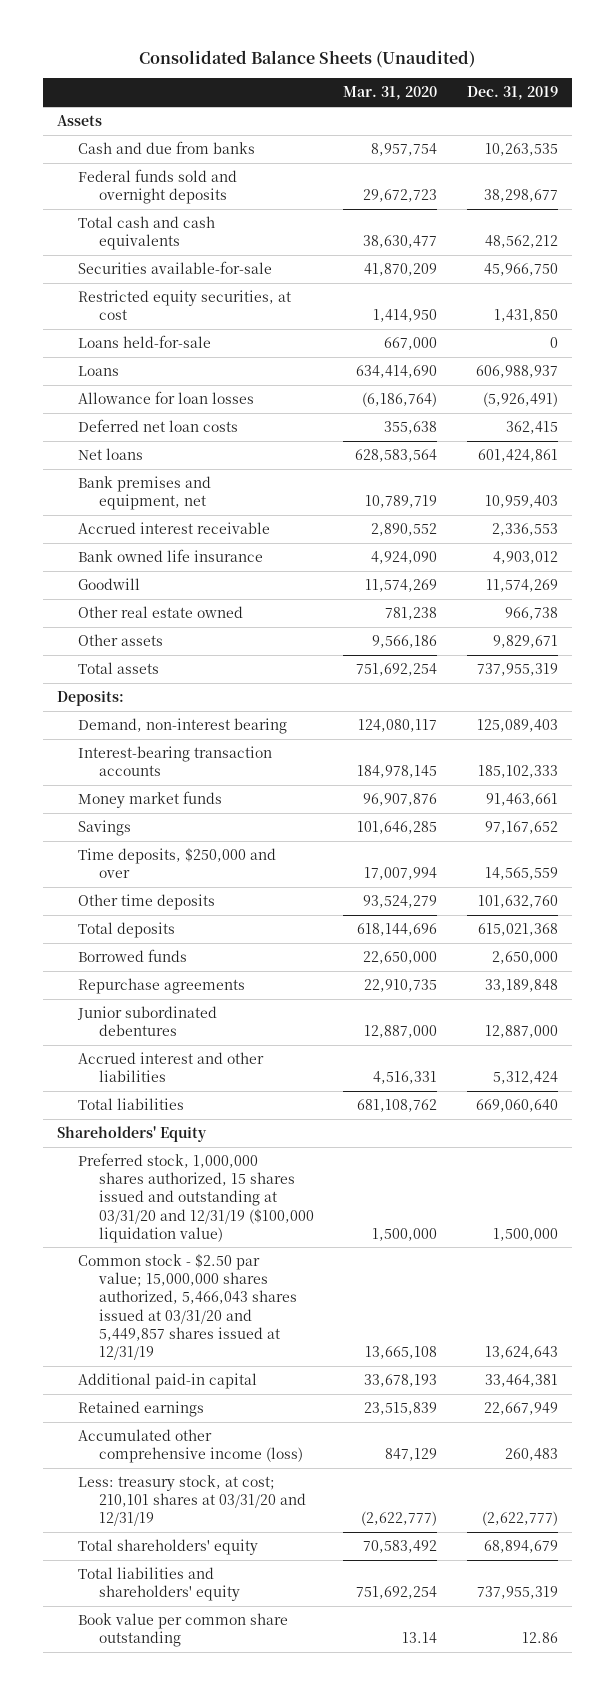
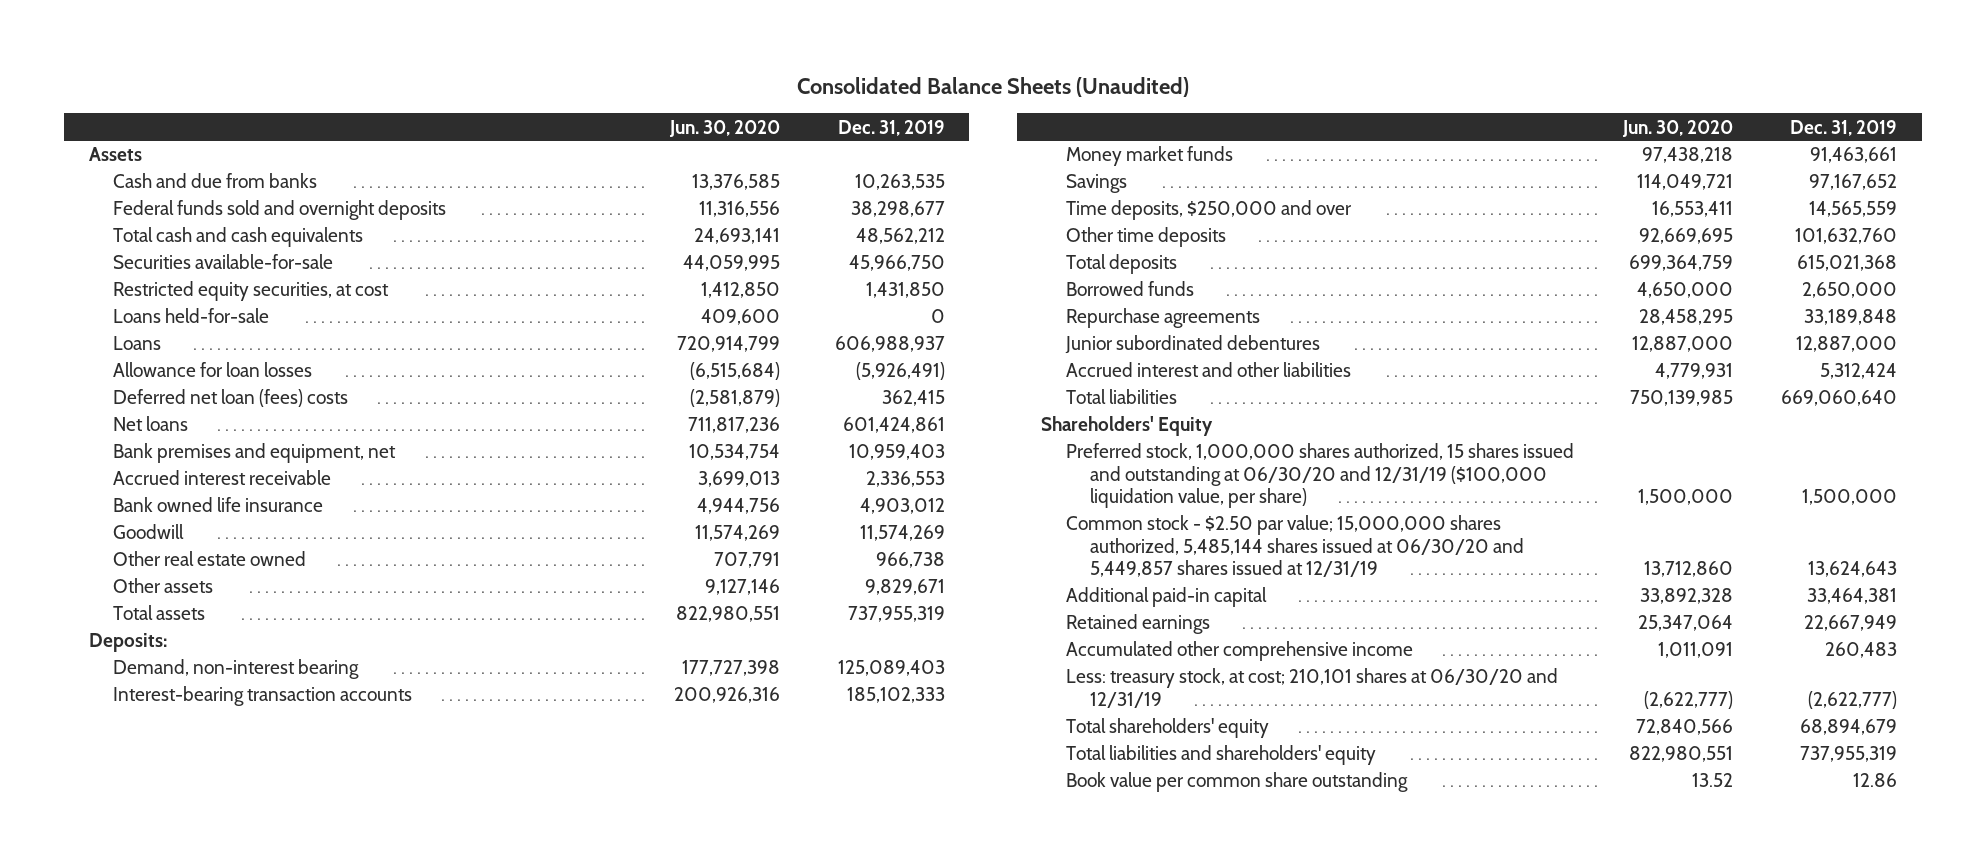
- | Mar. 31, 2020 | Dec. 31, 2019
+ | Jun. 30, 2020 | Dec. 31, 2019
- Deferred net loan costs | 355,638 | 362,415
+ Deferred net loan (fees) costs | (2,581,879) | 362,415
- Preferred stock, 1,000,000 shares authorized, 15 shares issued and outstanding at 03/31/20 and 12/31/19 ($100,000 liquidation value) | 1,500,000 | 1,500,000
- Common stock - $2.50 par value; 15,000,000 shares authorized, 5,466,043 shares issued at 03/31/20 and 5,449,857 shares issued at 12/31/19 | 13,665,108 | 13,624,643
+ Preferred stock, 1,000,000 shares authorized, 15 shares issued and outstanding at 06/30/20 and 12/31/19 ($100,000 liquidation value, per share) | 1,500,000 | 1,500,000
+ Common stock - $2.50 par value; 15,000,000 shares authorized, 5,485,144 shares issued at 06/30/20 and 5,449,857 shares issued at 12/31/19 | 13,712,860 | 13,624,643
- Accumulated other comprehensive income (loss) | 847,129 | 260,483
- Less: treasury stock, at cost; 210,101 shares at 03/31/20 and 12/31/19 | (2,622,777) | (2,622,777)
+ Accumulated other comprehensive income | 1,011,091 | 260,483
+ Less: treasury stock, at cost; 210,101 shares at 06/30/20 and 12/31/19 | (2,622,777) | (2,622,777)

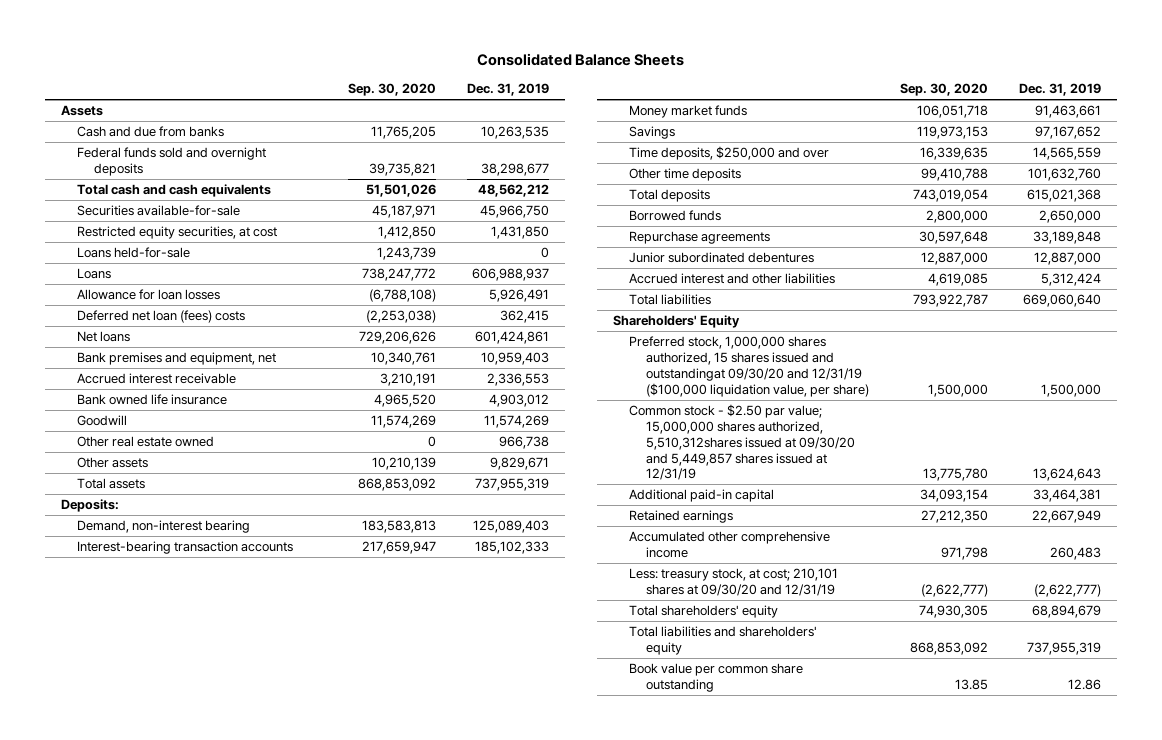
- Consolidated Balance Sheets (Unaudited)
+ Consolidated Balance Sheets
- | Jun. 30, 2020 | Dec. 31, 2019
+ | Sep. 30, 2020 | Dec. 31, 2019
- Allowance for loan losses | (6,515,684) | (5,926,491)
+ Allowance for loan losses | (6,788,108) | 5,926,491
- Preferred stock, 1,000,000 shares authorized, 15 shares issued and outstanding at 06/30/20 and 12/31/19 ($100,000 liquidation value, per share) | 1,500,000 | 1,500,000
- Common stock - $2.50 par value; 15,000,000 shares authorized, 5,485,144 shares issued at 06/30/20 and 5,449,857 shares issued at 12/31/19 | 13,712,860 | 13,624,643
+ Preferred stock, 1,000,000 shares authorized, 15 shares issued and outstandingat 09/30/20 and 12/31/19 ($100,000 liquidation value, per share) | 1,500,000 | 1,500,000
+ Common stock - $2.50 par value; 15,000,000 shares authorized, 5,510,312shares issued at 09/30/20 and 5,449,857 shares issued at 12/31/19 | 13,775,780 | 13,624,643
- Less: treasury stock, at cost; 210,101 shares at 06/30/20 and 12/31/19 | (2,622,777) | (2,622,777)
+ Less: treasury stock, at cost; 210,101 shares at 09/30/20 and 12/31/19 | (2,622,777) | (2,622,777)

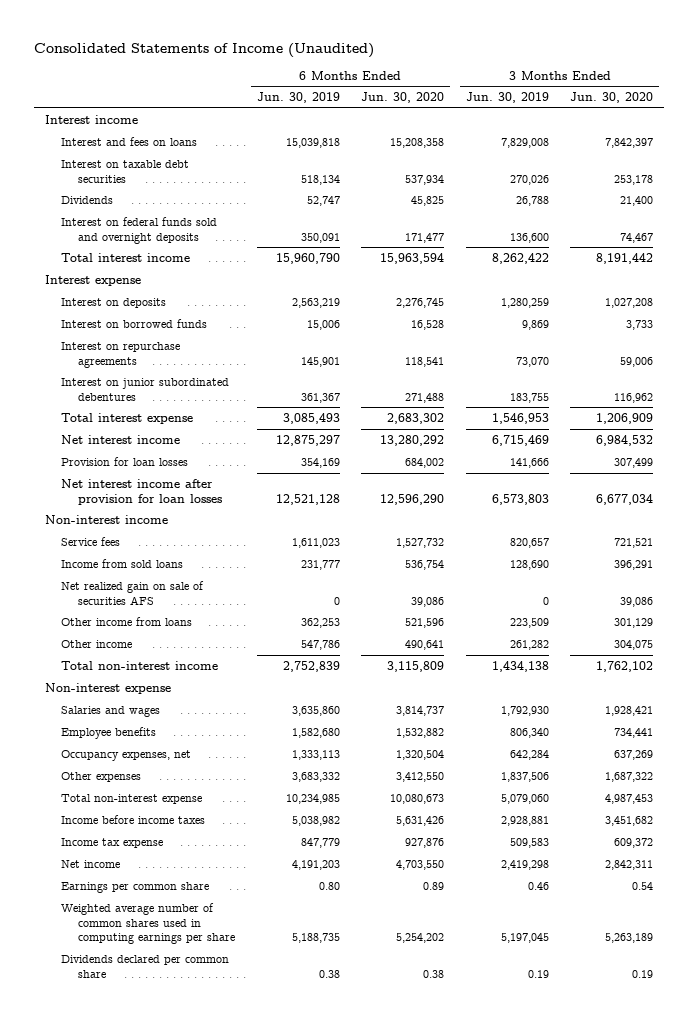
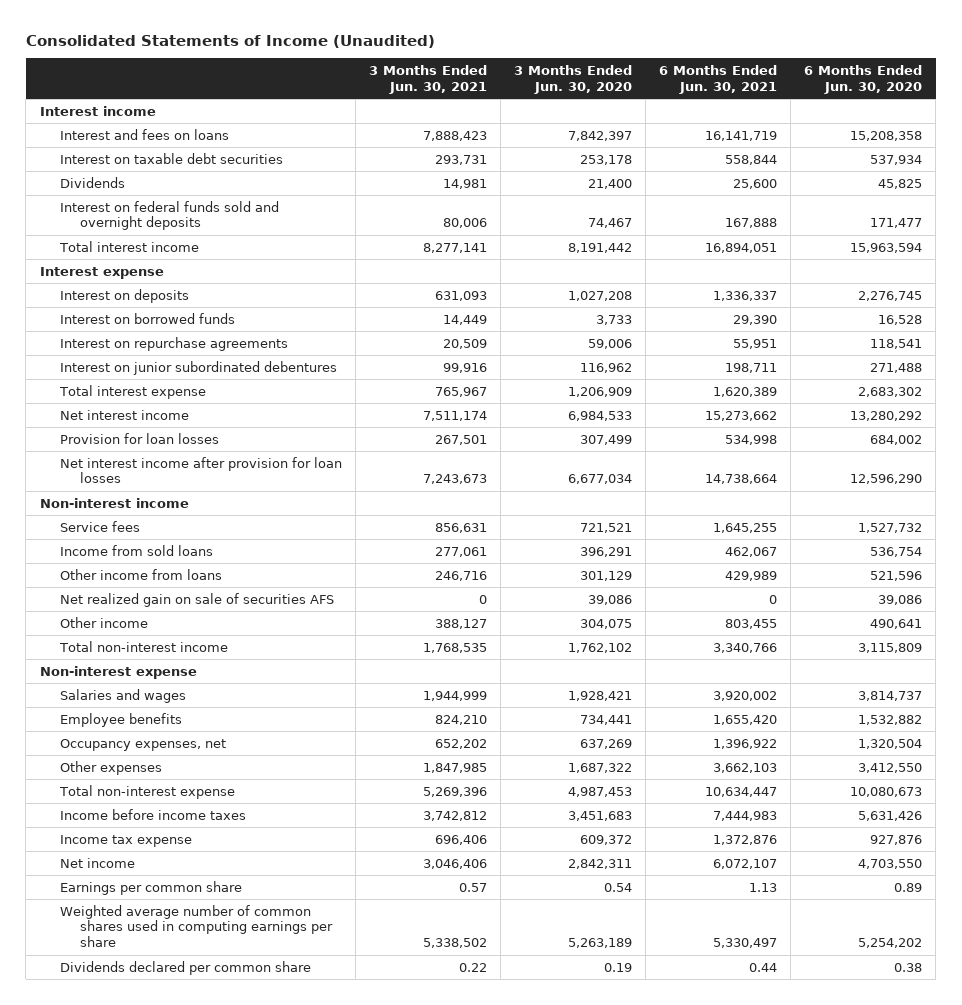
- | 6 Months Ended Jun. 30, 2019 | 6 Months Ended Jun. 30, 2020 | 3 Months Ended Jun. 30, 2019 | 3 Months Ended Jun. 30, 2020
+ | 3 Months Ended Jun. 30, 2021 | 3 Months Ended Jun. 30, 2020 | 6 Months Ended Jun. 30, 2021 | 6 Months Ended Jun. 30, 2020
- Net interest income | 12,875,297 | 13,280,292 | 6,715,469 | 6,984,532
+ Net interest income | 7,511,174 | 6,984,533 | 15,273,662 | 13,280,292
moved down: Net realized gain on sale of securities AFS | 0 | 39,086 | 0 | 39,086
- Income before income taxes | 5,038,982 | 5,631,426 | 2,928,881 | 3,451,682
+ Income before income taxes | 3,742,812 | 3,451,683 | 7,444,983 | 5,631,426

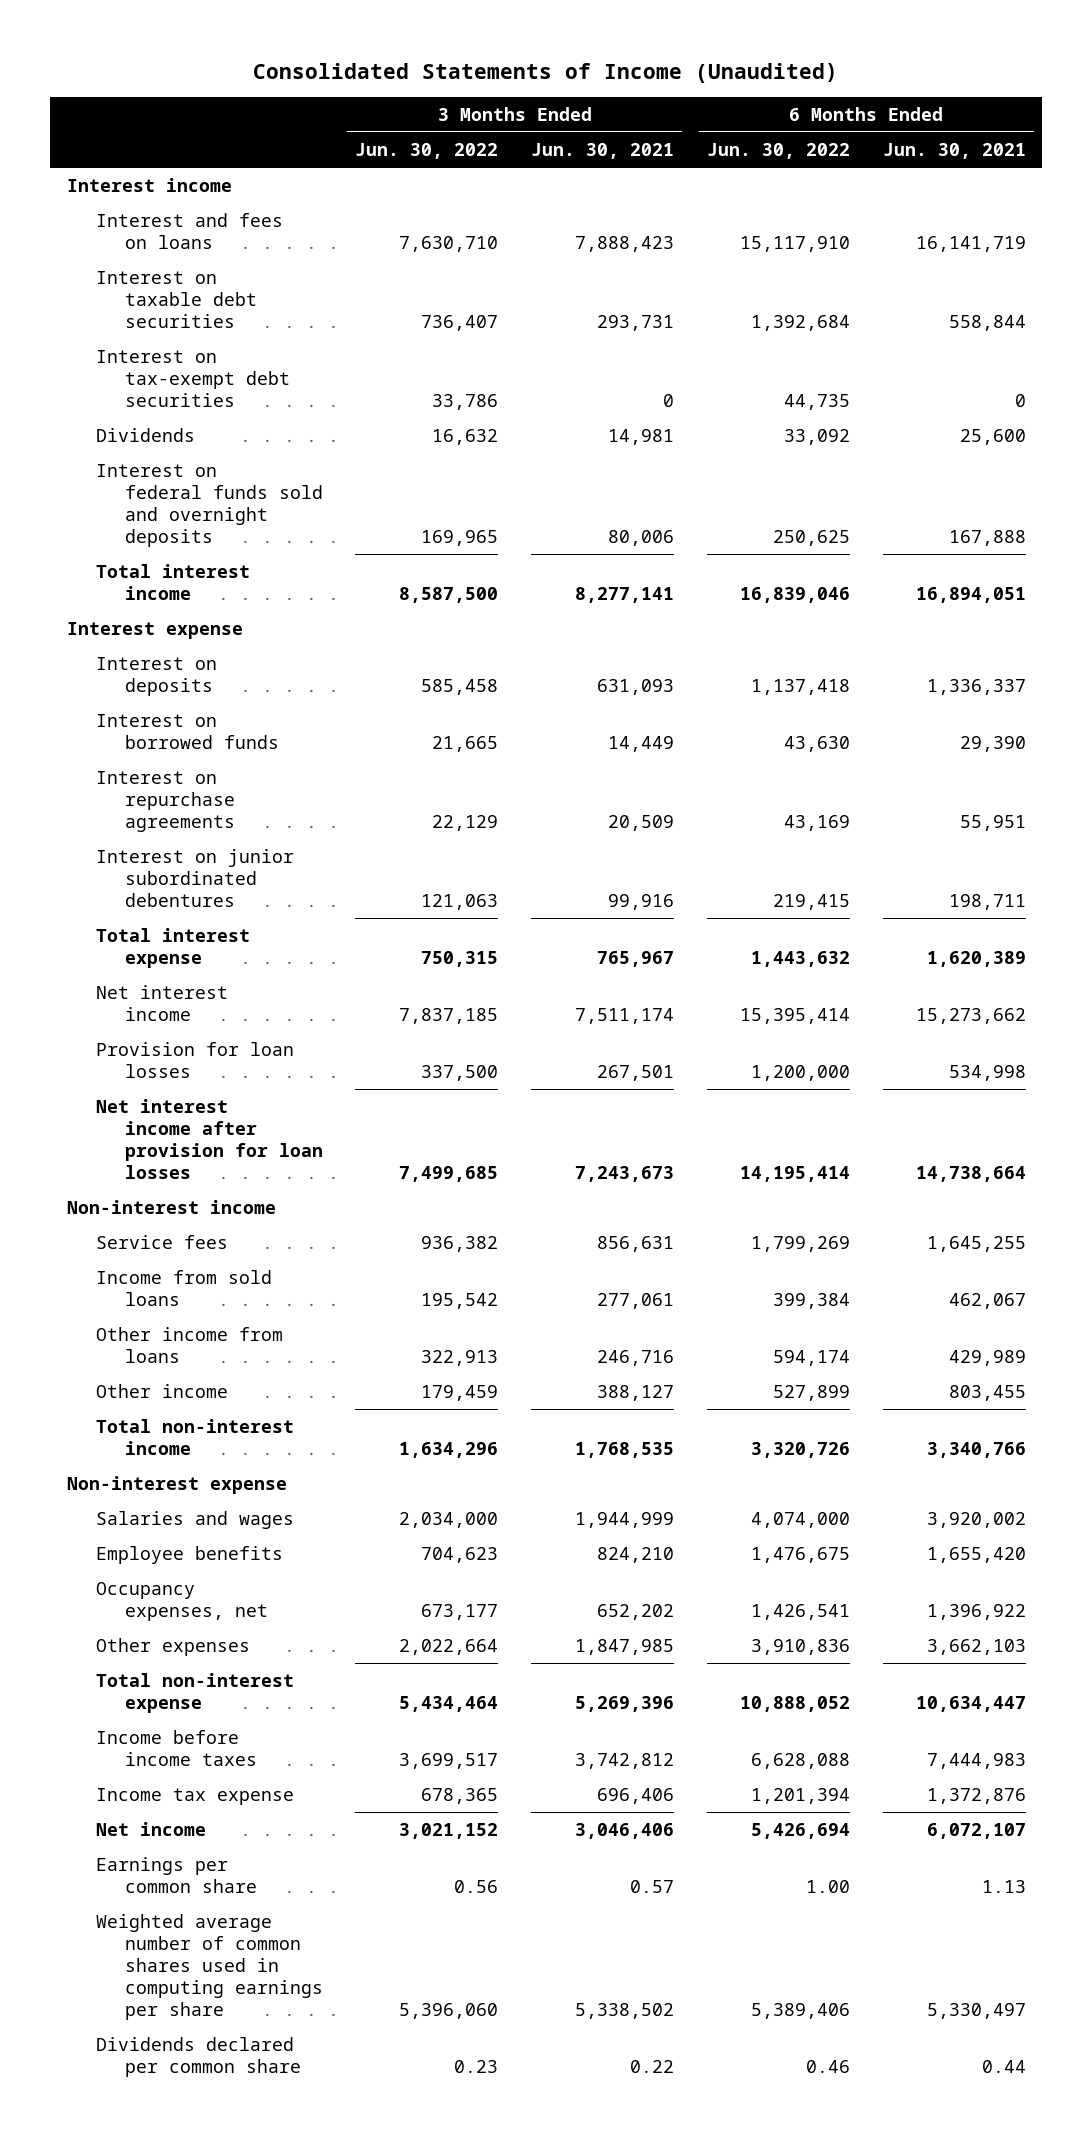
- | 3 Months Ended Jun. 30, 2021 | 3 Months Ended Jun. 30, 2020 | 6 Months Ended Jun. 30, 2021 | 6 Months Ended Jun. 30, 2020
+ | 3 Months Ended Jun. 30, 2022 | 3 Months Ended Jun. 30, 2021 | 6 Months Ended Jun. 30, 2022 | 6 Months Ended Jun. 30, 2021
+ Interest on tax-exempt debt securities | 33,786 | 0 | 44,735 | 0
- Net realized gain on sale of securities AFS | 0 | 39,086 | 0 | 39,086

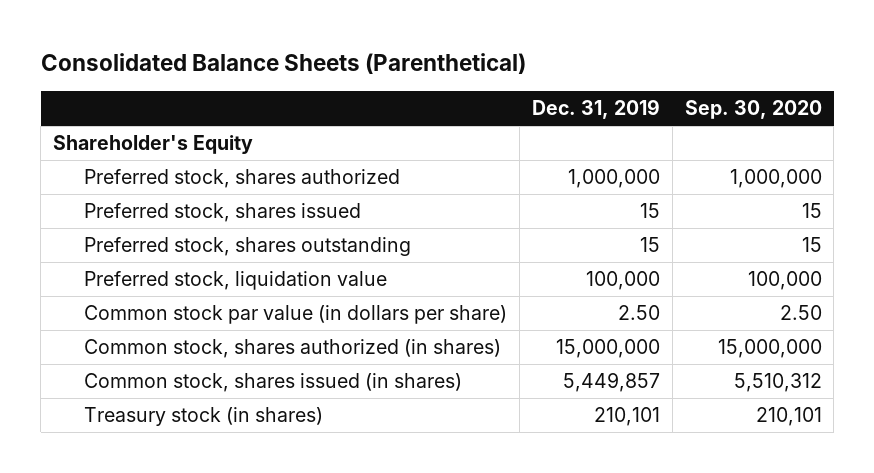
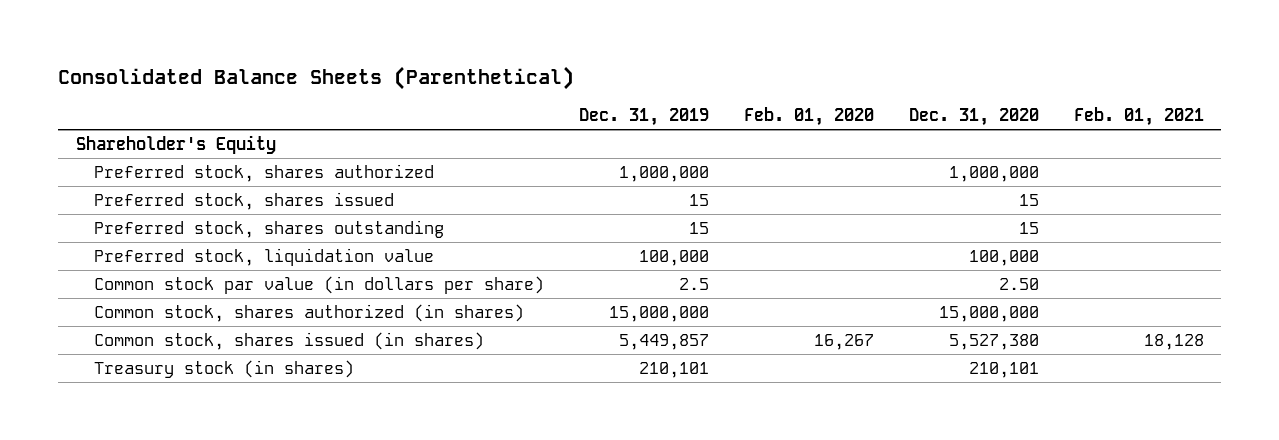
- | Dec. 31, 2019 | Sep. 30, 2020
+ | Dec. 31, 2019 | Feb. 01, 2020 | Dec. 31, 2020 | Feb. 01, 2021
- Common stock par value (in dollars per share) | 2.50 | 2.50
+ Common stock par value (in dollars per share) | 2.5 | | 2.50 |

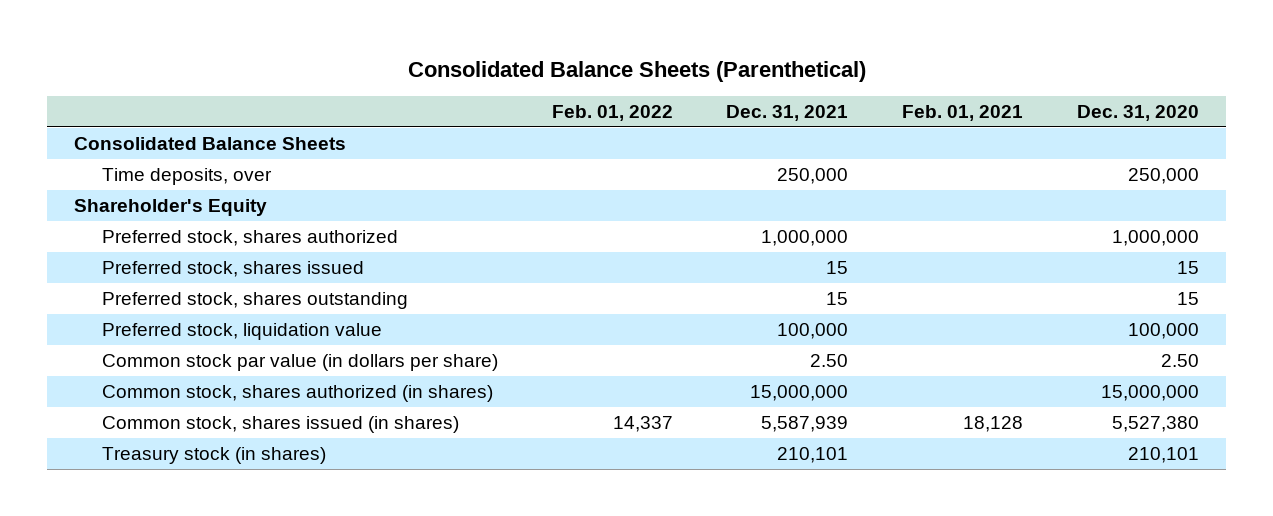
- | Dec. 31, 2019 | Feb. 01, 2020 | Dec. 31, 2020 | Feb. 01, 2021
+ | Feb. 01, 2022 | Dec. 31, 2021 | Feb. 01, 2021 | Dec. 31, 2020
+ Consolidated Balance Sheets
+ Time deposits, over | | 250,000 | | 250,000

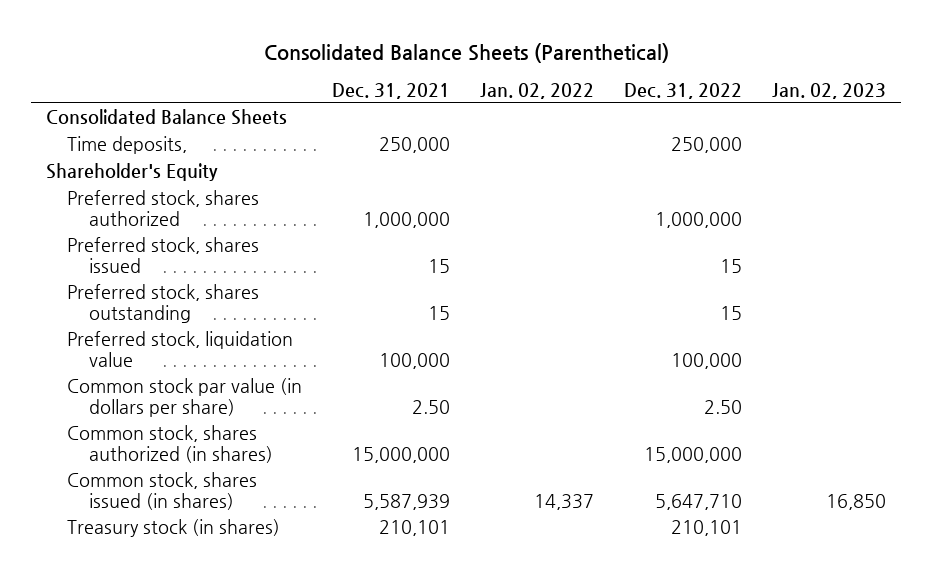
- | Feb. 01, 2022 | Dec. 31, 2021 | Feb. 01, 2021 | Dec. 31, 2020
+ | Dec. 31, 2021 | Jan. 02, 2022 | Dec. 31, 2022 | Jan. 02, 2023
- Time deposits, over | | 250,000 | | 250,000
+ Time deposits, | 250,000 | | 250,000 |

